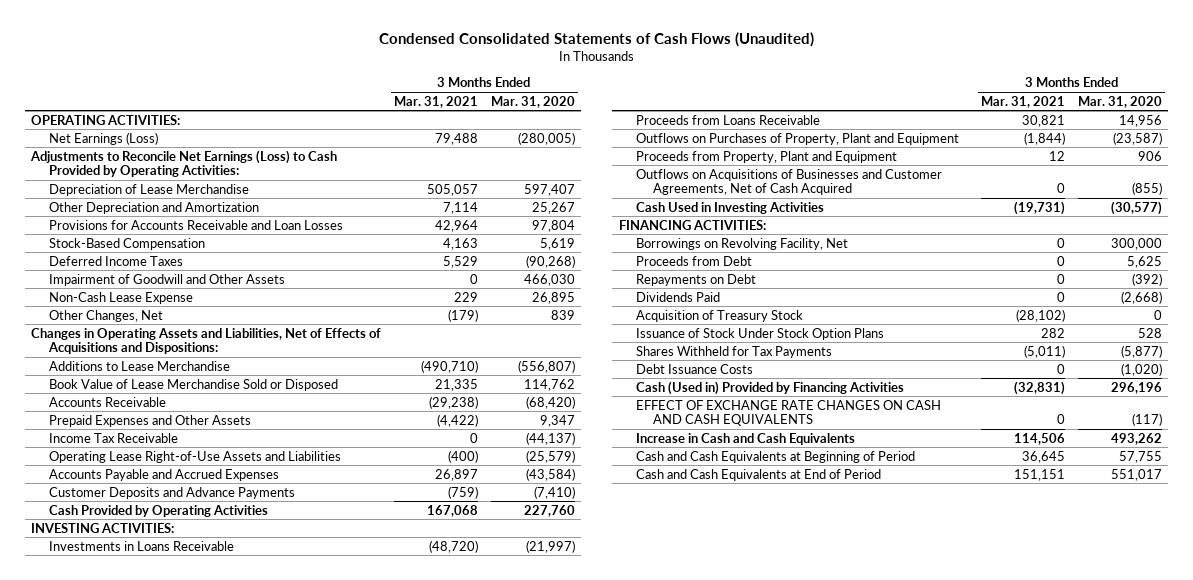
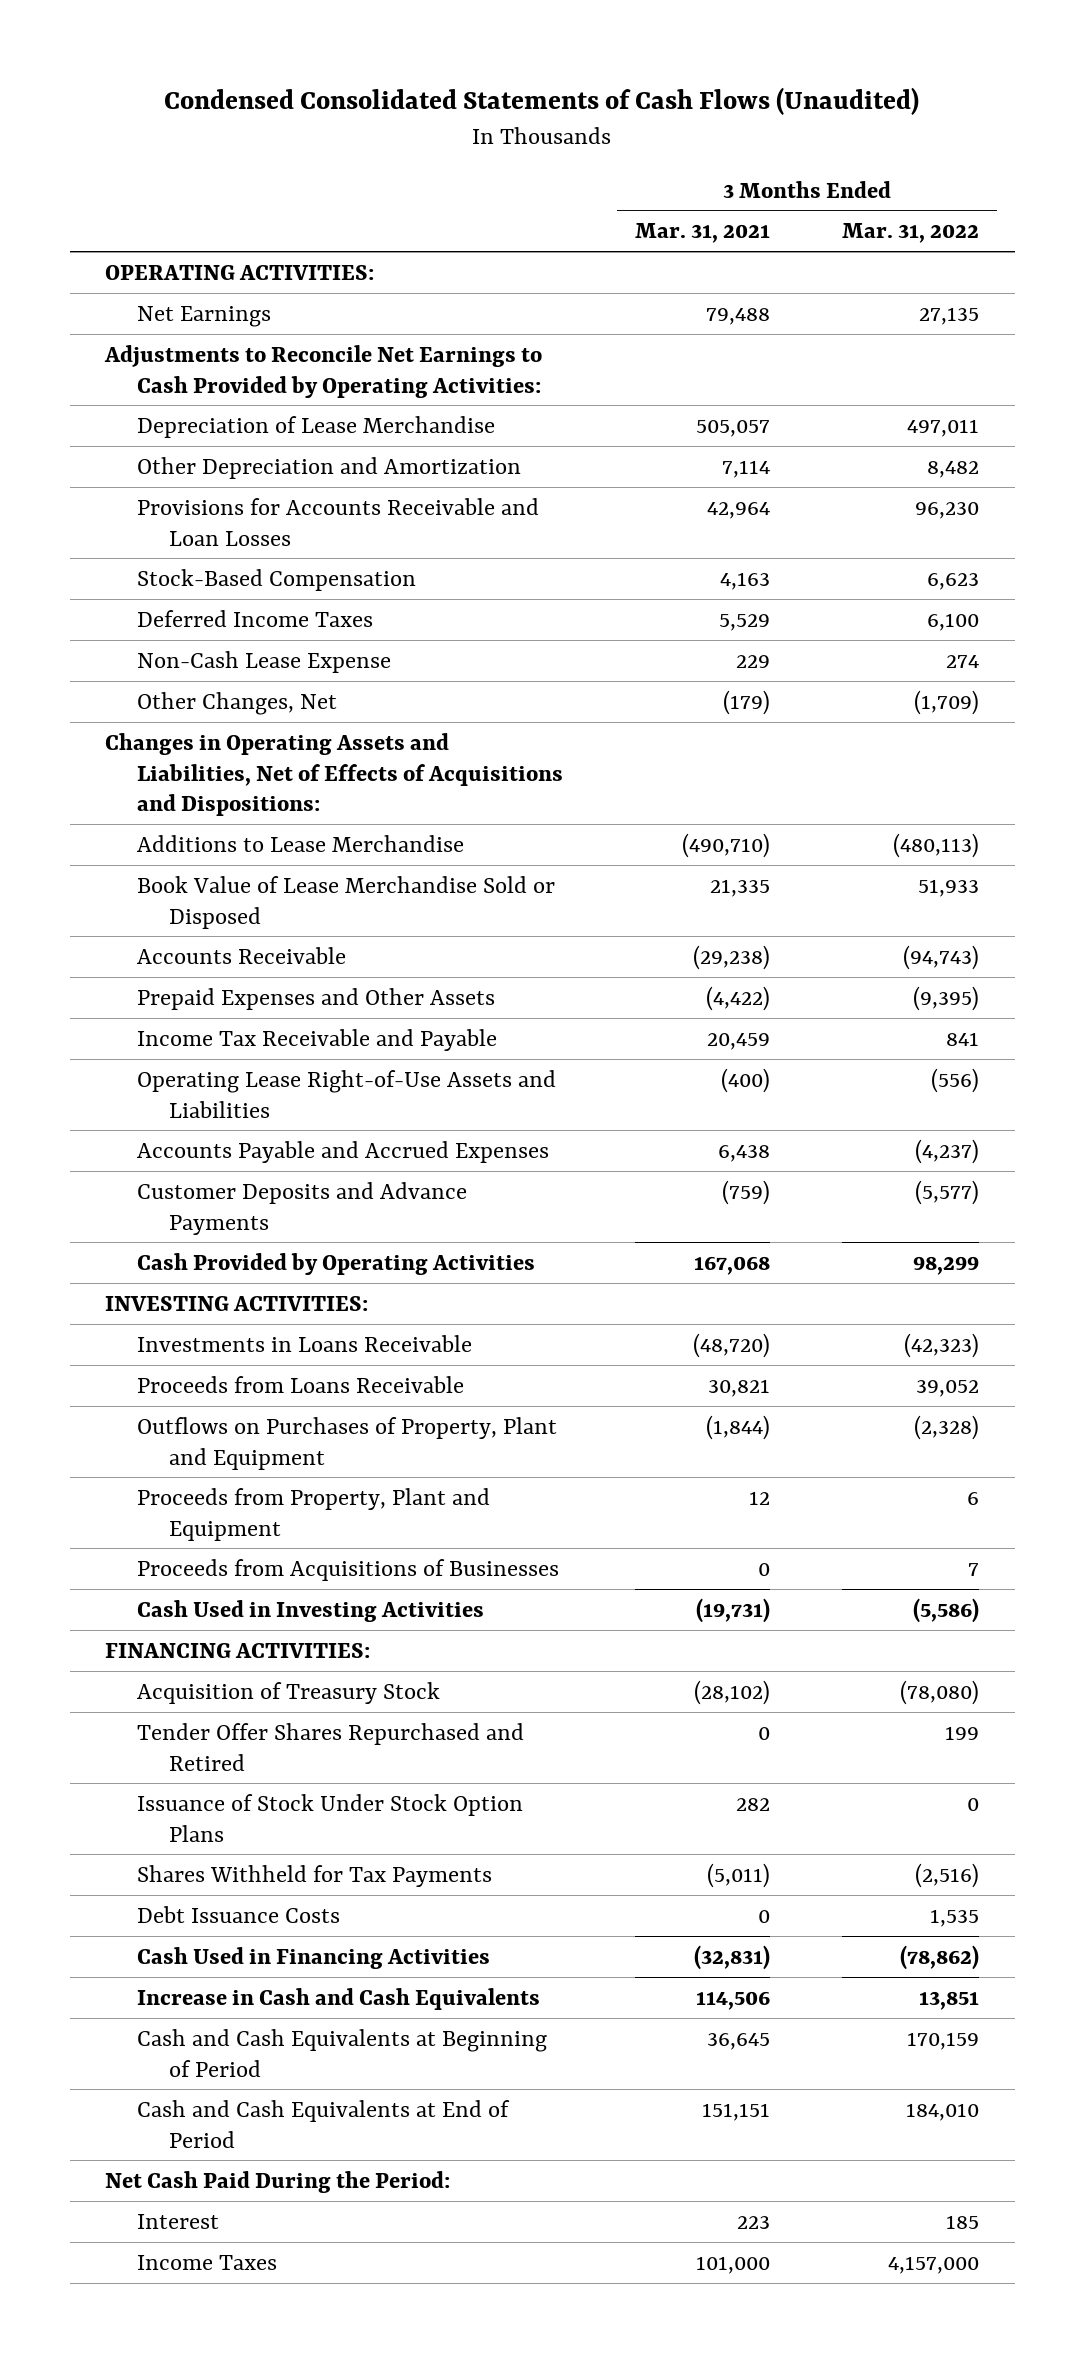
- | 3 Months Ended Mar. 31, 2021 | 3 Months Ended Mar. 31, 2020
+ | 3 Months Ended Mar. 31, 2021 | 3 Months Ended Mar. 31, 2022
- Net Earnings (Loss) | 79,488 | (280,005)
- Adjustments to Reconcile Net Earnings (Loss) to Cash Provided by Operating Activities:
+ Net Earnings | 79,488 | 27,135
+ Adjustments to Reconcile Net Earnings to Cash Provided by Operating Activities:
- Impairment of Goodwill and Other Assets | 0 | 466,030
- Income Tax Receivable | 0 | (44,137)
+ Income Tax Receivable and Payable | 20,459 | 841
- Accounts Payable and Accrued Expenses | 26,897 | (43,584)
+ Accounts Payable and Accrued Expenses | 6,438 | (4,237)
- Outflows on Acquisitions of Businesses and Customer Agreements, Net of Cash Acquired | 0 | (855)
+ Proceeds from Acquisitions of Businesses | 0 | 7
- Borrowings on Revolving Facility, Net | 0 | 300,000
- Proceeds from Debt | 0 | 5,625
- Repayments on Debt | 0 | (392)
- Dividends Paid | 0 | (2,668)
+ Tender Offer Shares Repurchased and Retired | 0 | 199
- Cash (Used in) Provided by Financing Activities | (32,831) | 296,196
- EFFECT OF EXCHANGE RATE CHANGES ON CASH AND CASH EQUIVALENTS | 0 | (117)
+ Cash Used in Financing Activities | (32,831) | (78,862)
+ Net Cash Paid During the Period:
+ Interest | 223 | 185
+ Income Taxes | 101,000 | 4,157,000

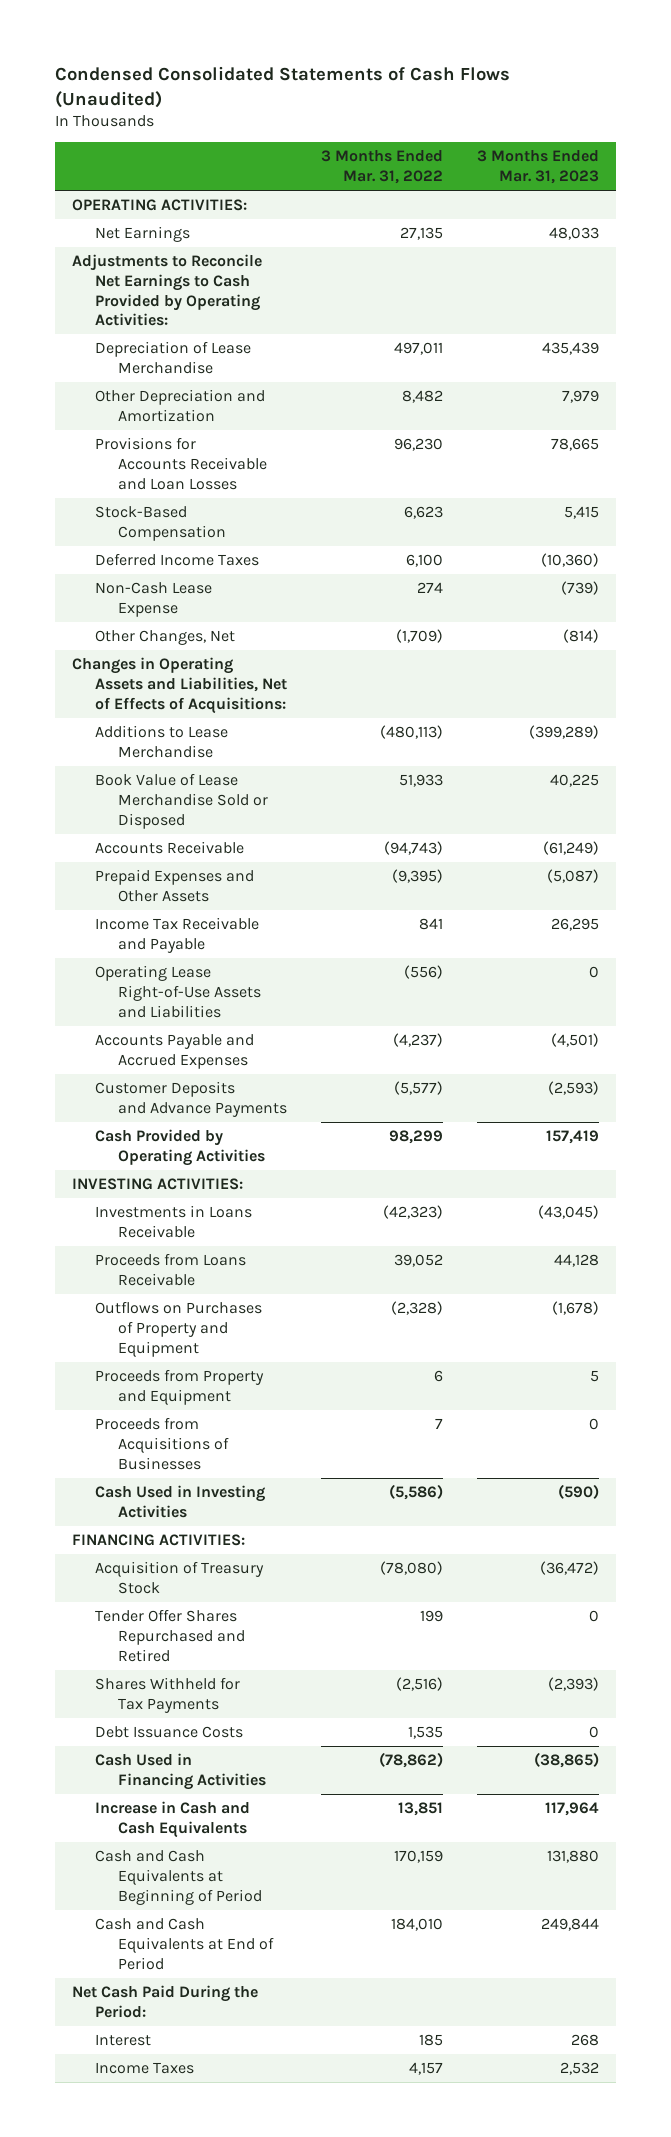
- | 3 Months Ended Mar. 31, 2021 | 3 Months Ended Mar. 31, 2022
+ | 3 Months Ended Mar. 31, 2022 | 3 Months Ended Mar. 31, 2023
- Changes in Operating Assets and Liabilities, Net of Effects of Acquisitions and Dispositions:
+ Changes in Operating Assets and Liabilities, Net of Effects of Acquisitions:
- Outflows on Purchases of Property, Plant and Equipment | (1,844) | (2,328)
- Proceeds from Property, Plant and Equipment | 12 | 6
+ Outflows on Purchases of Property and Equipment | (2,328) | (1,678)
+ Proceeds from Property and Equipment | 6 | 5
- Issuance of Stock Under Stock Option Plans | 282 | 0
- Income Taxes | 101,000 | 4,157,000
+ Income Taxes | 4,157 | 2,532

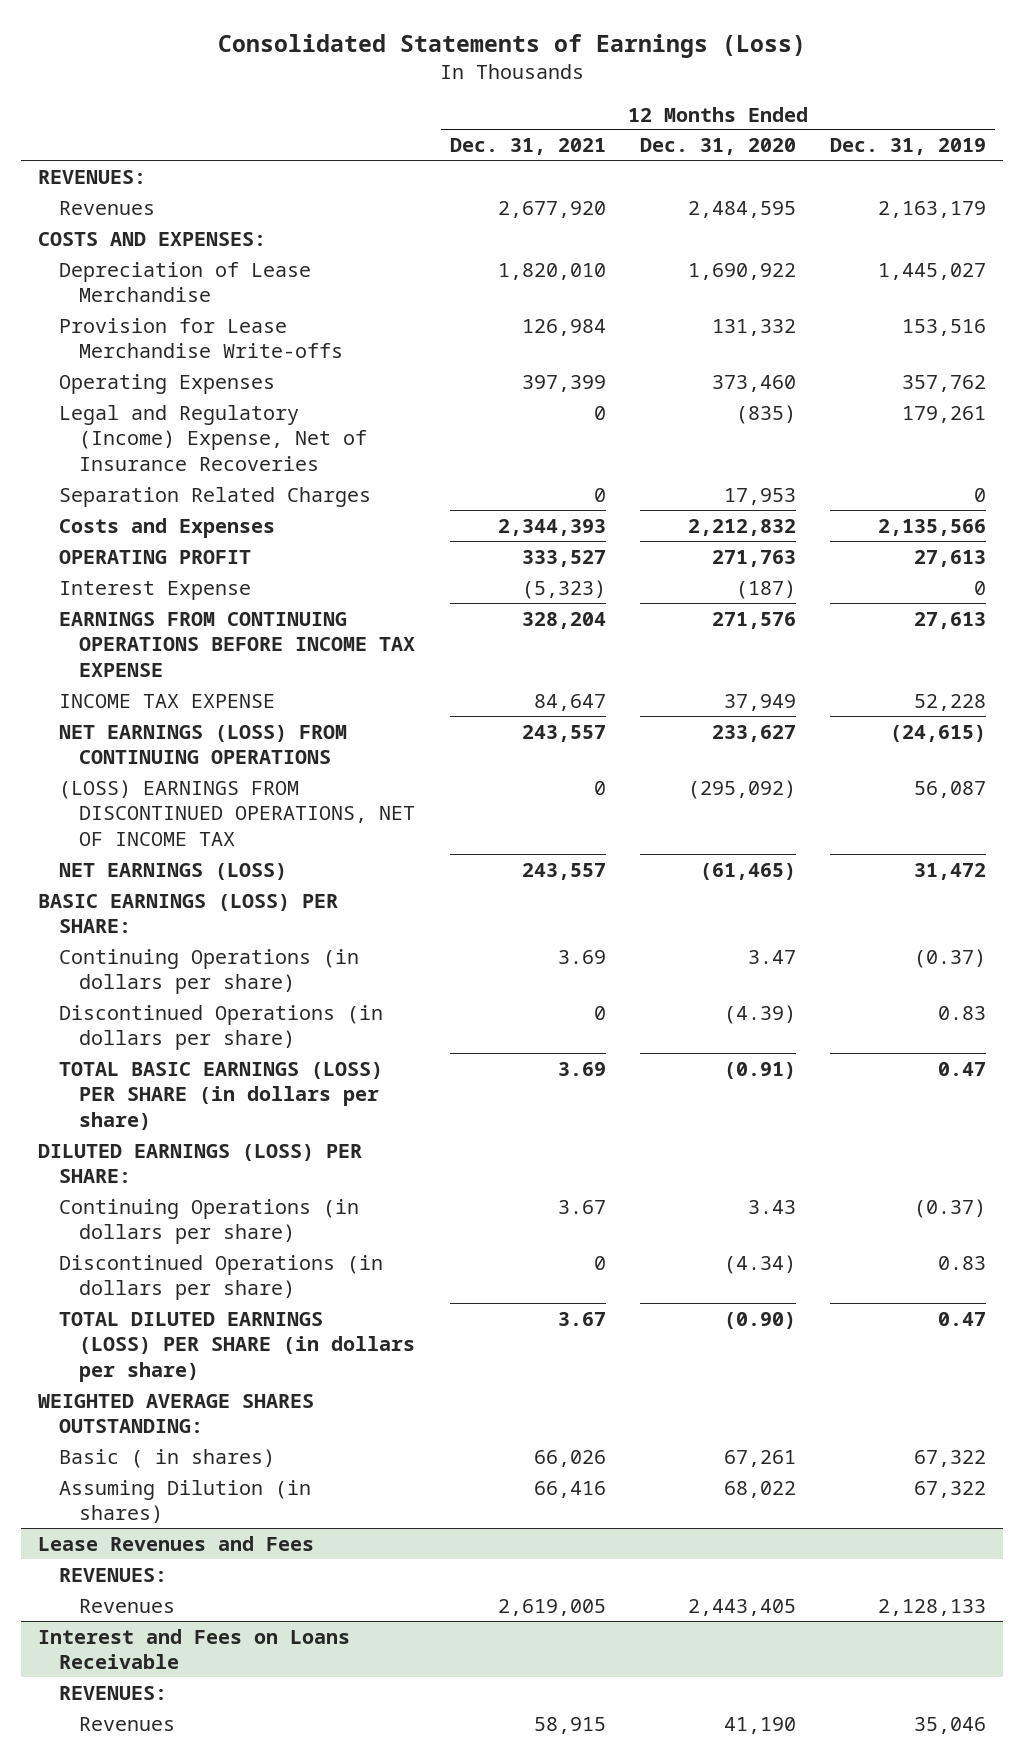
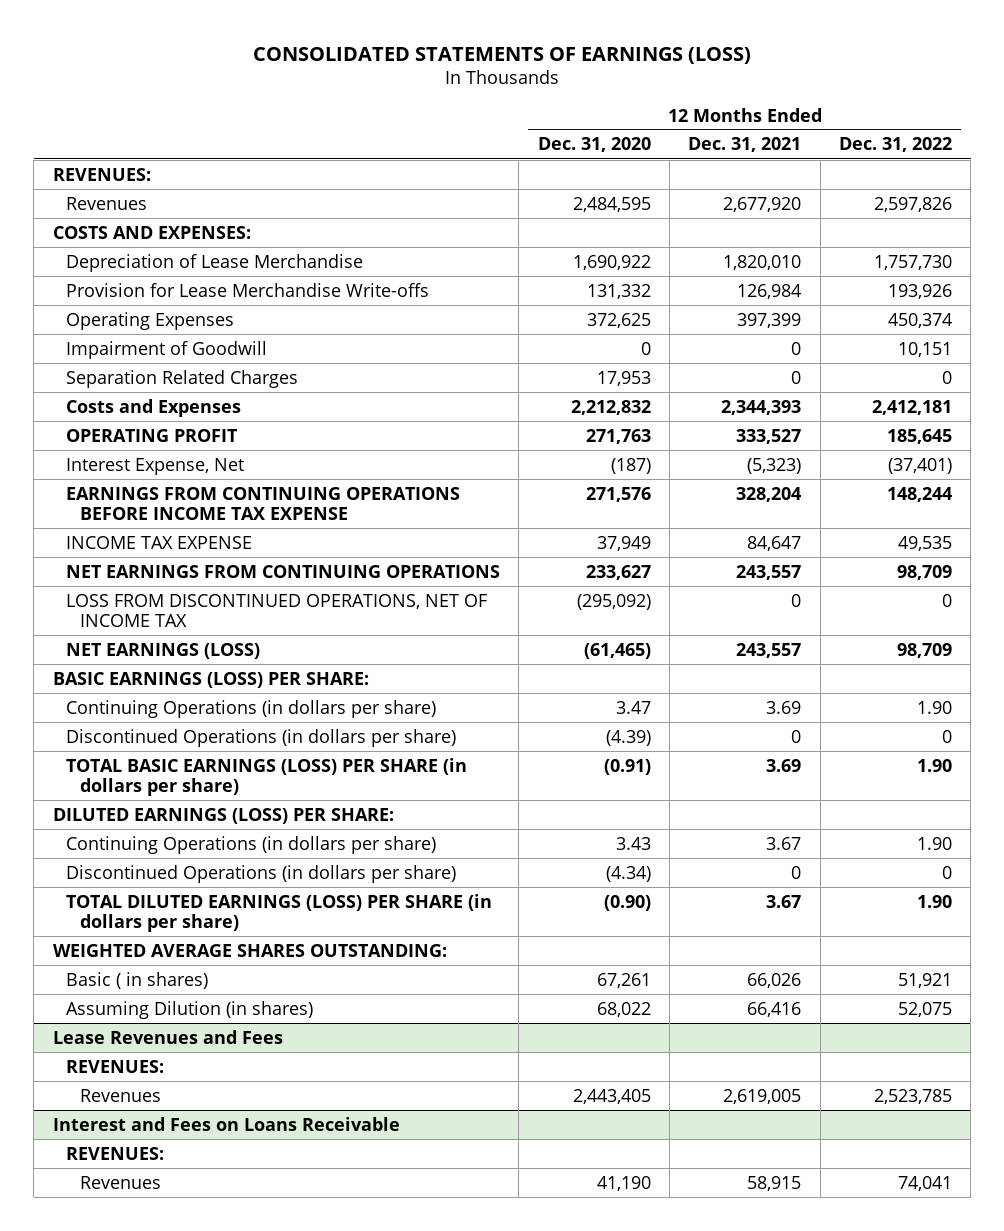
- Consolidated Statements of Earnings (Loss)
+ CONSOLIDATED STATEMENTS OF EARNINGS (LOSS)
- | 12 Months Ended Dec. 31, 2021 | 12 Months Ended Dec. 31, 2020 | 12 Months Ended Dec. 31, 2019
+ | 12 Months Ended Dec. 31, 2020 | 12 Months Ended Dec. 31, 2021 | 12 Months Ended Dec. 31, 2022
- Operating Expenses | 397,399 | 373,460 | 357,762
- Legal and Regulatory (Income) Expense, Net of Insurance Recoveries | 0 | (835) | 179,261
+ Operating Expenses | 372,625 | 397,399 | 450,374
+ Impairment of Goodwill | 0 | 0 | 10,151
- Interest Expense | (5,323) | (187) | 0
+ Interest Expense, Net | (187) | (5,323) | (37,401)
- NET EARNINGS (LOSS) FROM CONTINUING OPERATIONS | 243,557 | 233,627 | (24,615)
- (LOSS) EARNINGS FROM DISCONTINUED OPERATIONS, NET OF INCOME TAX | 0 | (295,092) | 56,087
+ NET EARNINGS FROM CONTINUING OPERATIONS | 233,627 | 243,557 | 98,709
+ LOSS FROM DISCONTINUED OPERATIONS, NET OF INCOME TAX | (295,092) | 0 | 0

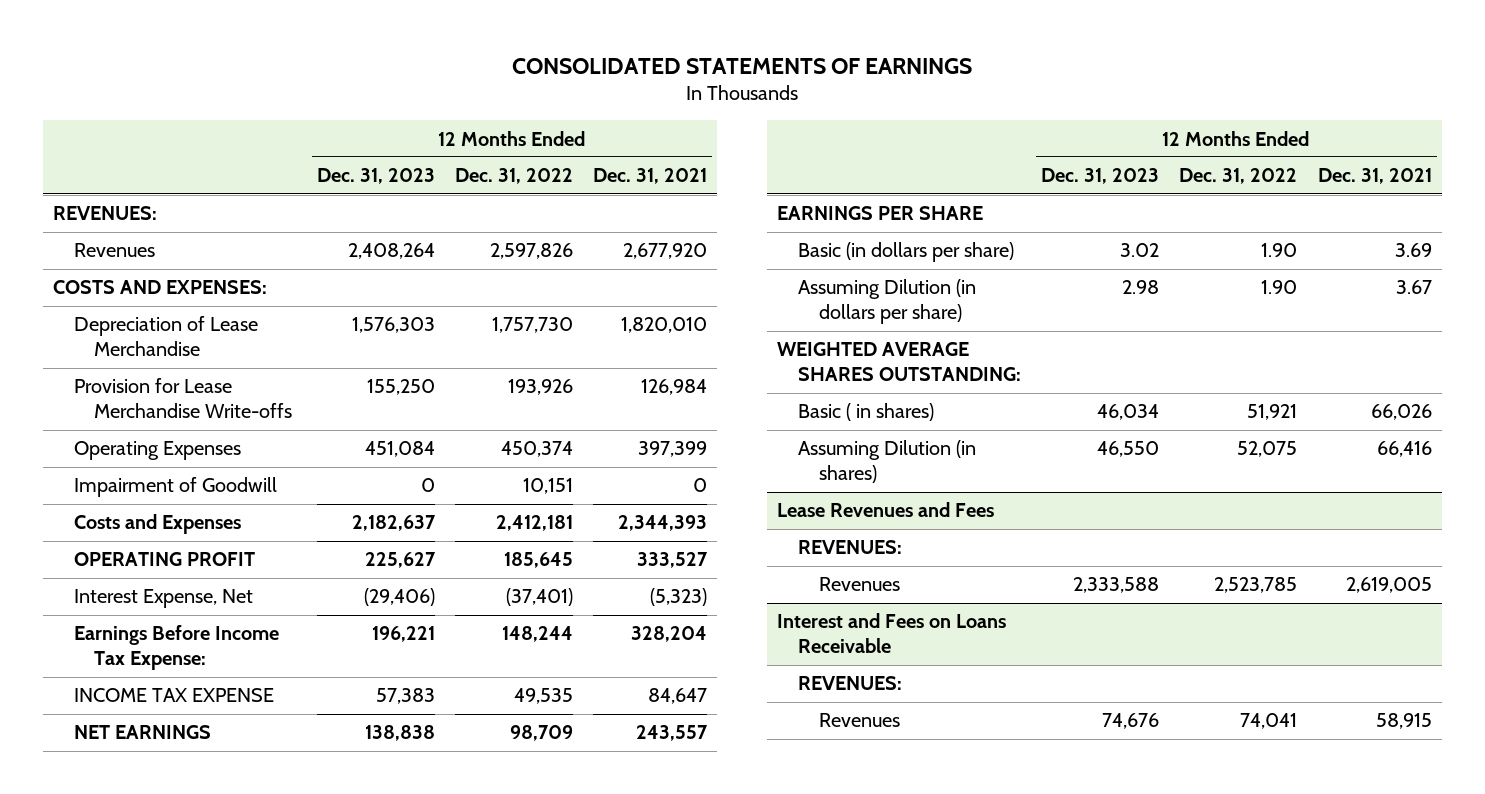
- CONSOLIDATED STATEMENTS OF EARNINGS (LOSS)
+ CONSOLIDATED STATEMENTS OF EARNINGS
- | 12 Months Ended Dec. 31, 2020 | 12 Months Ended Dec. 31, 2021 | 12 Months Ended Dec. 31, 2022
+ | 12 Months Ended Dec. 31, 2023 | 12 Months Ended Dec. 31, 2022 | 12 Months Ended Dec. 31, 2021
- Separation Related Charges | 17,953 | 0 | 0
- EARNINGS FROM CONTINUING OPERATIONS BEFORE INCOME TAX EXPENSE | 271,576 | 328,204 | 148,244
+ Earnings Before Income Tax Expense: | 196,221 | 148,244 | 328,204
- NET EARNINGS FROM CONTINUING OPERATIONS | 233,627 | 243,557 | 98,709
- LOSS FROM DISCONTINUED OPERATIONS, NET OF INCOME TAX | (295,092) | 0 | 0
- NET EARNINGS (LOSS) | (61,465) | 243,557 | 98,709
- BASIC EARNINGS (LOSS) PER SHARE:
- Continuing Operations (in dollars per share) | 3.47 | 3.69 | 1.90
- Discontinued Operations (in dollars per share) | (4.39) | 0 | 0
- TOTAL BASIC EARNINGS (LOSS) PER SHARE (in dollars per share) | (0.91) | 3.69 | 1.90
- DILUTED EARNINGS (LOSS) PER SHARE:
- Continuing Operations (in dollars per share) | 3.43 | 3.67 | 1.90
- Discontinued Operations (in dollars per share) | (4.34) | 0 | 0
- TOTAL DILUTED EARNINGS (LOSS) PER SHARE (in dollars per share) | (0.90) | 3.67 | 1.90
+ NET EARNINGS | 138,838 | 98,709 | 243,557
+ EARNINGS PER SHARE
+ Basic (in dollars per share) | 3.02 | 1.90 | 3.69
+ Assuming Dilution (in dollars per share) | 2.98 | 1.90 | 3.67

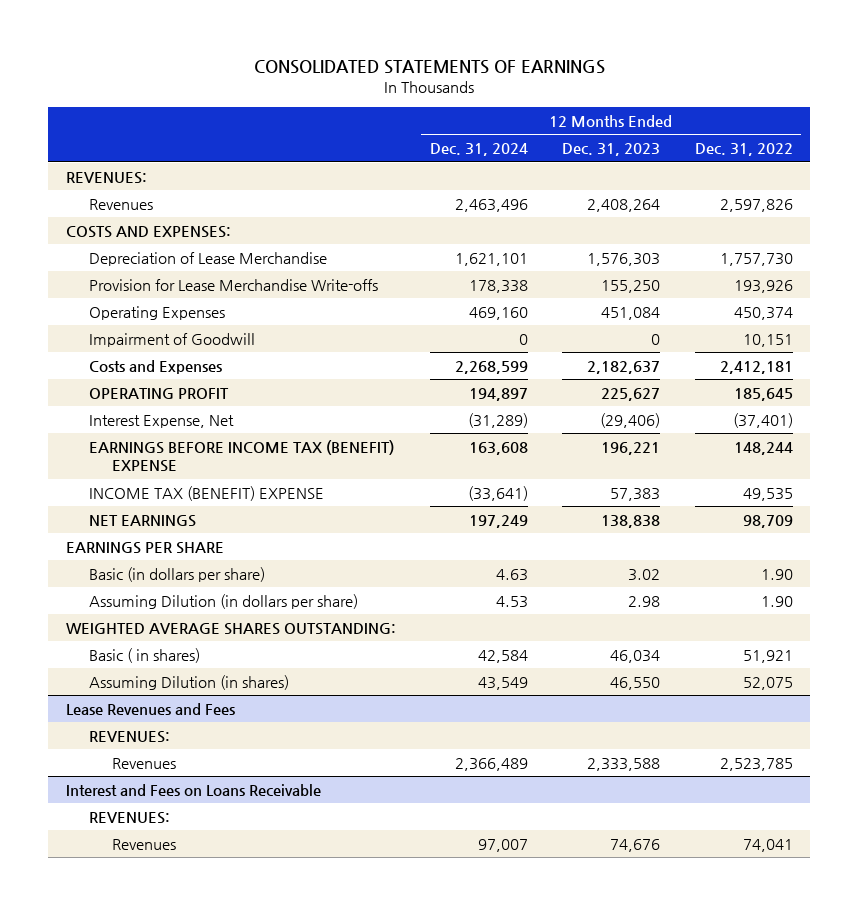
- | 12 Months Ended Dec. 31, 2023 | 12 Months Ended Dec. 31, 2022 | 12 Months Ended Dec. 31, 2021
+ | 12 Months Ended Dec. 31, 2024 | 12 Months Ended Dec. 31, 2023 | 12 Months Ended Dec. 31, 2022
- Earnings Before Income Tax Expense: | 196,221 | 148,244 | 328,204
- INCOME TAX EXPENSE | 57,383 | 49,535 | 84,647
+ EARNINGS BEFORE INCOME TAX (BENEFIT) EXPENSE | 163,608 | 196,221 | 148,244
+ INCOME TAX (BENEFIT) EXPENSE | (33,641) | 57,383 | 49,535

